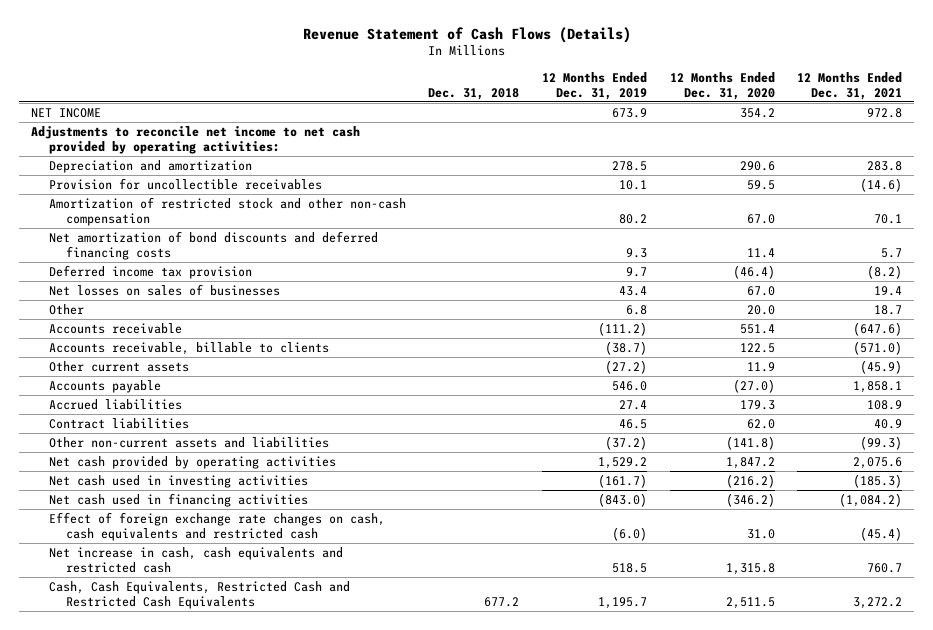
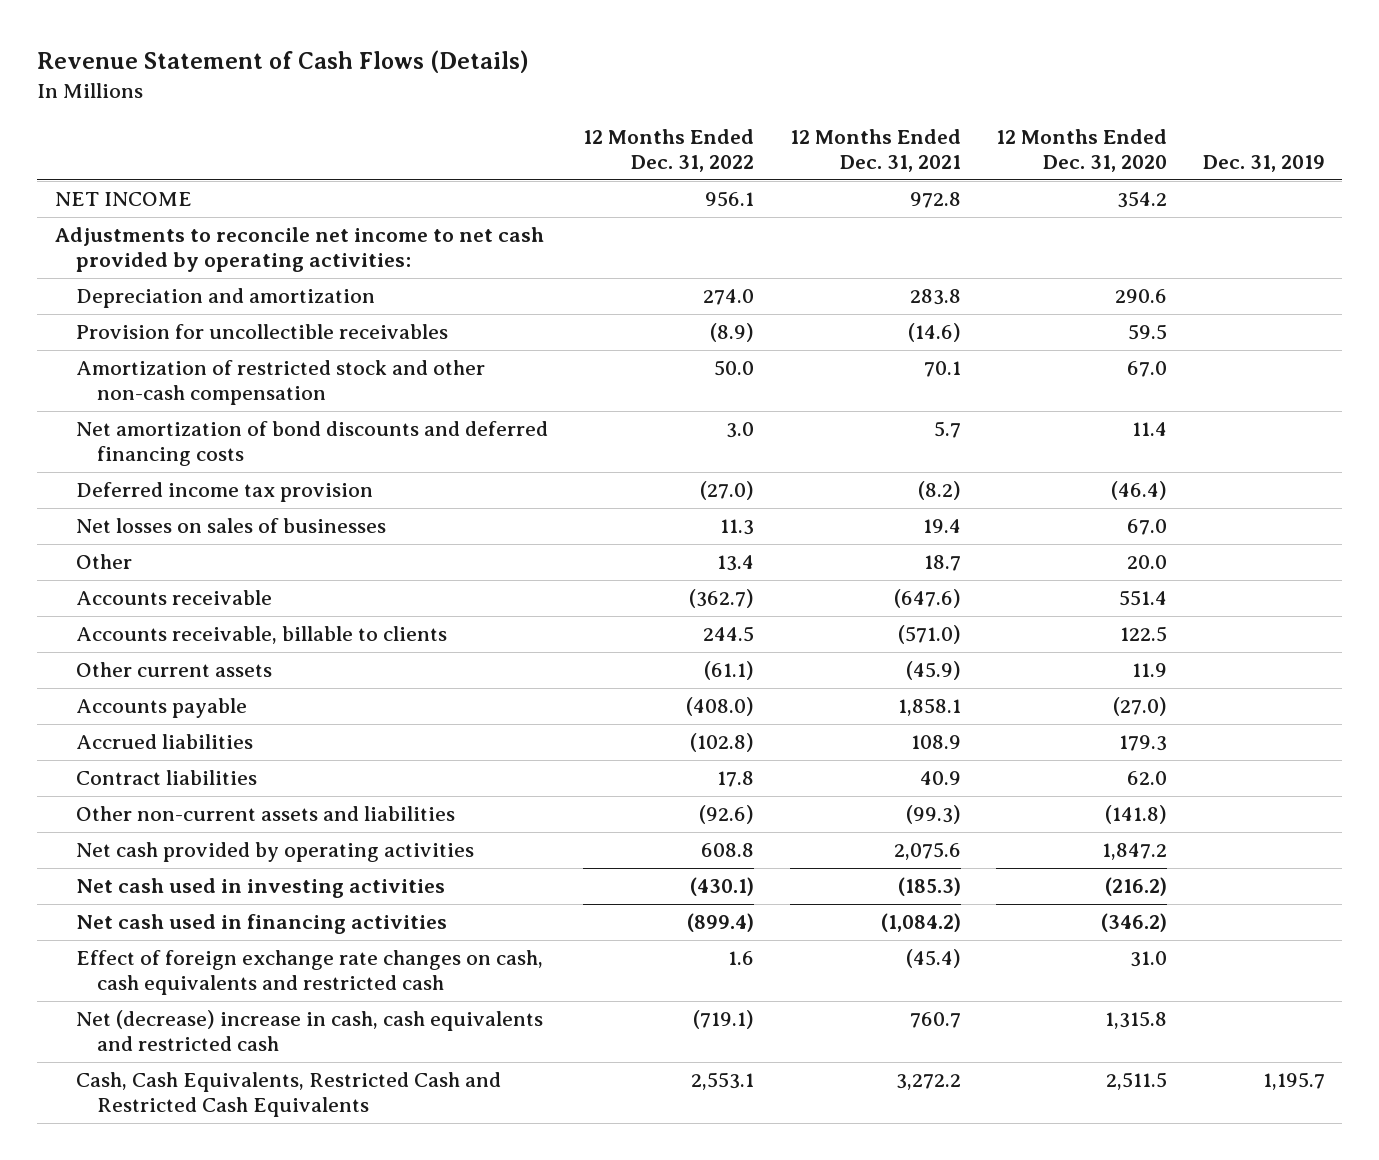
- | Dec. 31, 2018 | 12 Months Ended Dec. 31, 2019 | 12 Months Ended Dec. 31, 2020 | 12 Months Ended Dec. 31, 2021
+ | 12 Months Ended Dec. 31, 2022 | 12 Months Ended Dec. 31, 2021 | 12 Months Ended Dec. 31, 2020 | Dec. 31, 2019
- Net increase in cash, cash equivalents and restricted cash | | 518.5 | 1,315.8 | 760.7
+ Net (decrease) increase in cash, cash equivalents and restricted cash | (719.1) | 760.7 | 1,315.8 |

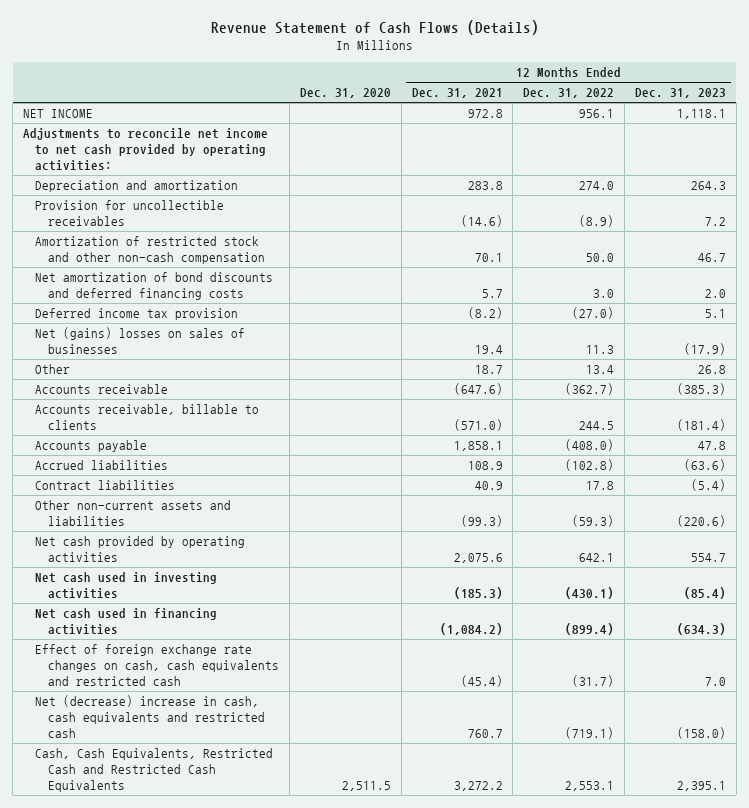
- | 12 Months Ended Dec. 31, 2022 | 12 Months Ended Dec. 31, 2021 | 12 Months Ended Dec. 31, 2020 | Dec. 31, 2019
+ | Dec. 31, 2020 | 12 Months Ended Dec. 31, 2021 | 12 Months Ended Dec. 31, 2022 | 12 Months Ended Dec. 31, 2023
- Net losses on sales of businesses | 11.3 | 19.4 | 67.0 |
+ Net (gains) losses on sales of businesses | | 19.4 | 11.3 | (17.9)
- Other current assets | (61.1) | (45.9) | 11.9 |
- Other non-current assets and liabilities | (92.6) | (99.3) | (141.8) |
- Net cash provided by operating activities | 608.8 | 2,075.6 | 1,847.2 |
+ Other non-current assets and liabilities | | (99.3) | (59.3) | (220.6)
+ Net cash provided by operating activities | | 2,075.6 | 642.1 | 554.7
- Effect of foreign exchange rate changes on cash, cash equivalents and restricted cash | 1.6 | (45.4) | 31.0 |
+ Effect of foreign exchange rate changes on cash, cash equivalents and restricted cash | | (45.4) | (31.7) | 7.0

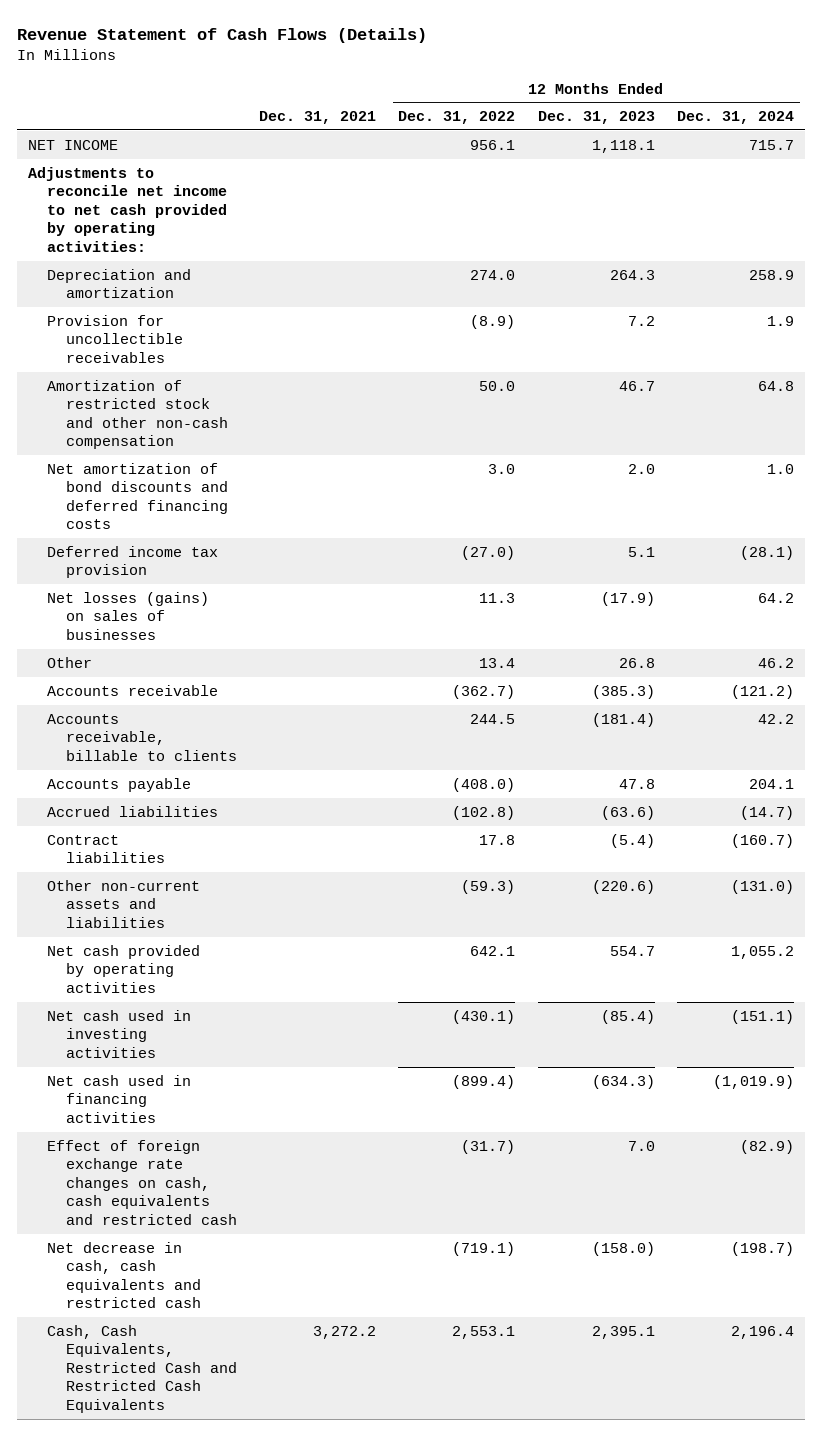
- | Dec. 31, 2020 | 12 Months Ended Dec. 31, 2021 | 12 Months Ended Dec. 31, 2022 | 12 Months Ended Dec. 31, 2023
+ | Dec. 31, 2021 | 12 Months Ended Dec. 31, 2022 | 12 Months Ended Dec. 31, 2023 | 12 Months Ended Dec. 31, 2024
- Net (gains) losses on sales of businesses | | 19.4 | 11.3 | (17.9)
+ Net losses (gains) on sales of businesses | | 11.3 | (17.9) | 64.2
- Net (decrease) increase in cash, cash equivalents and restricted cash | | 760.7 | (719.1) | (158.0)
+ Net decrease in cash, cash equivalents and restricted cash | | (719.1) | (158.0) | (198.7)

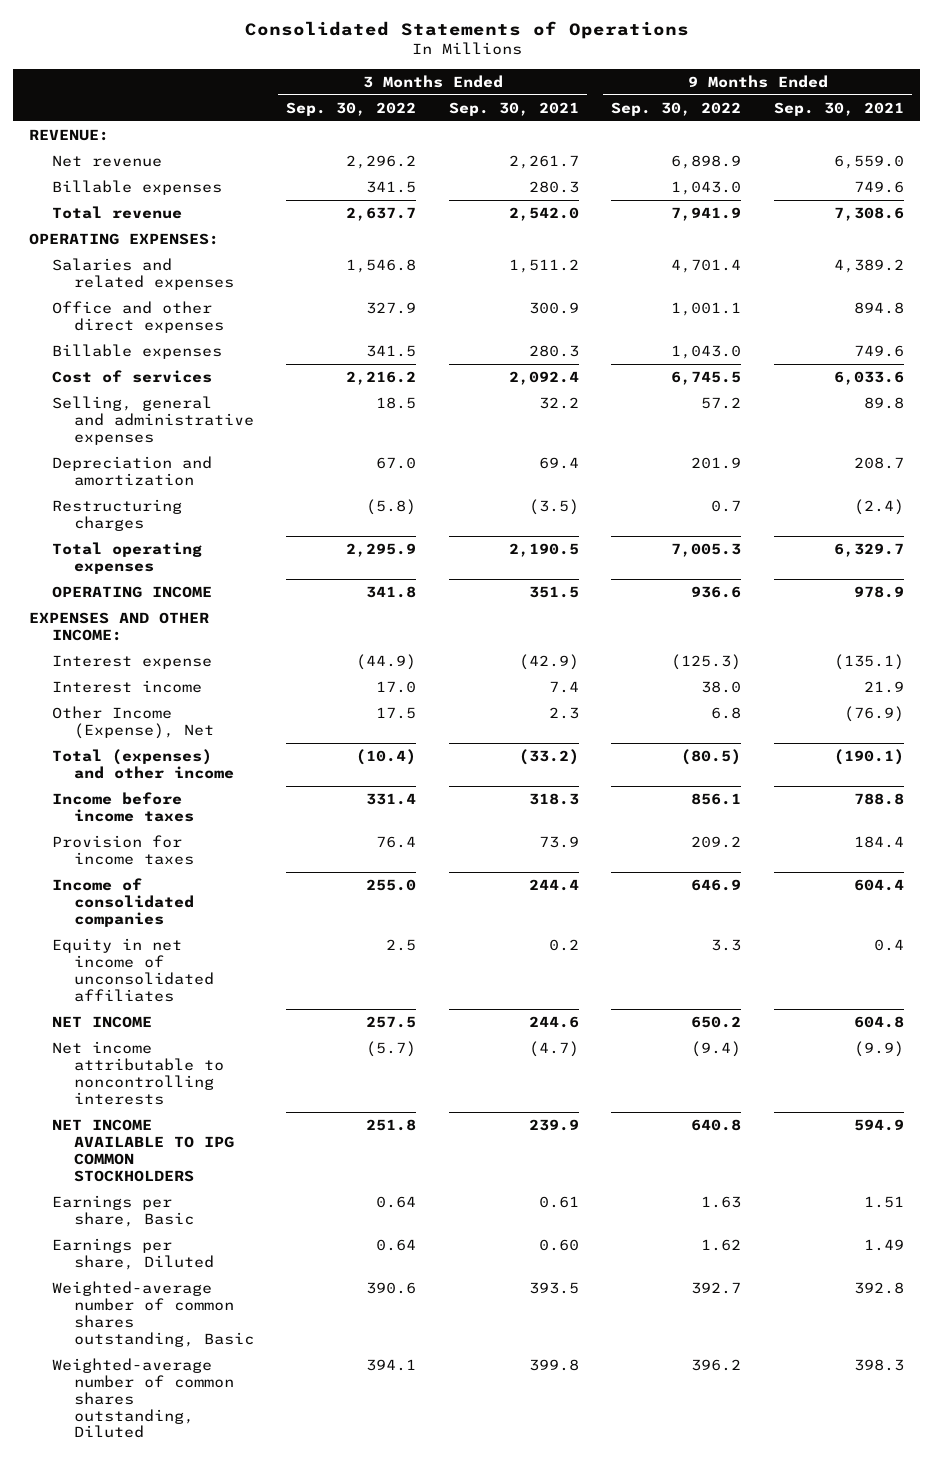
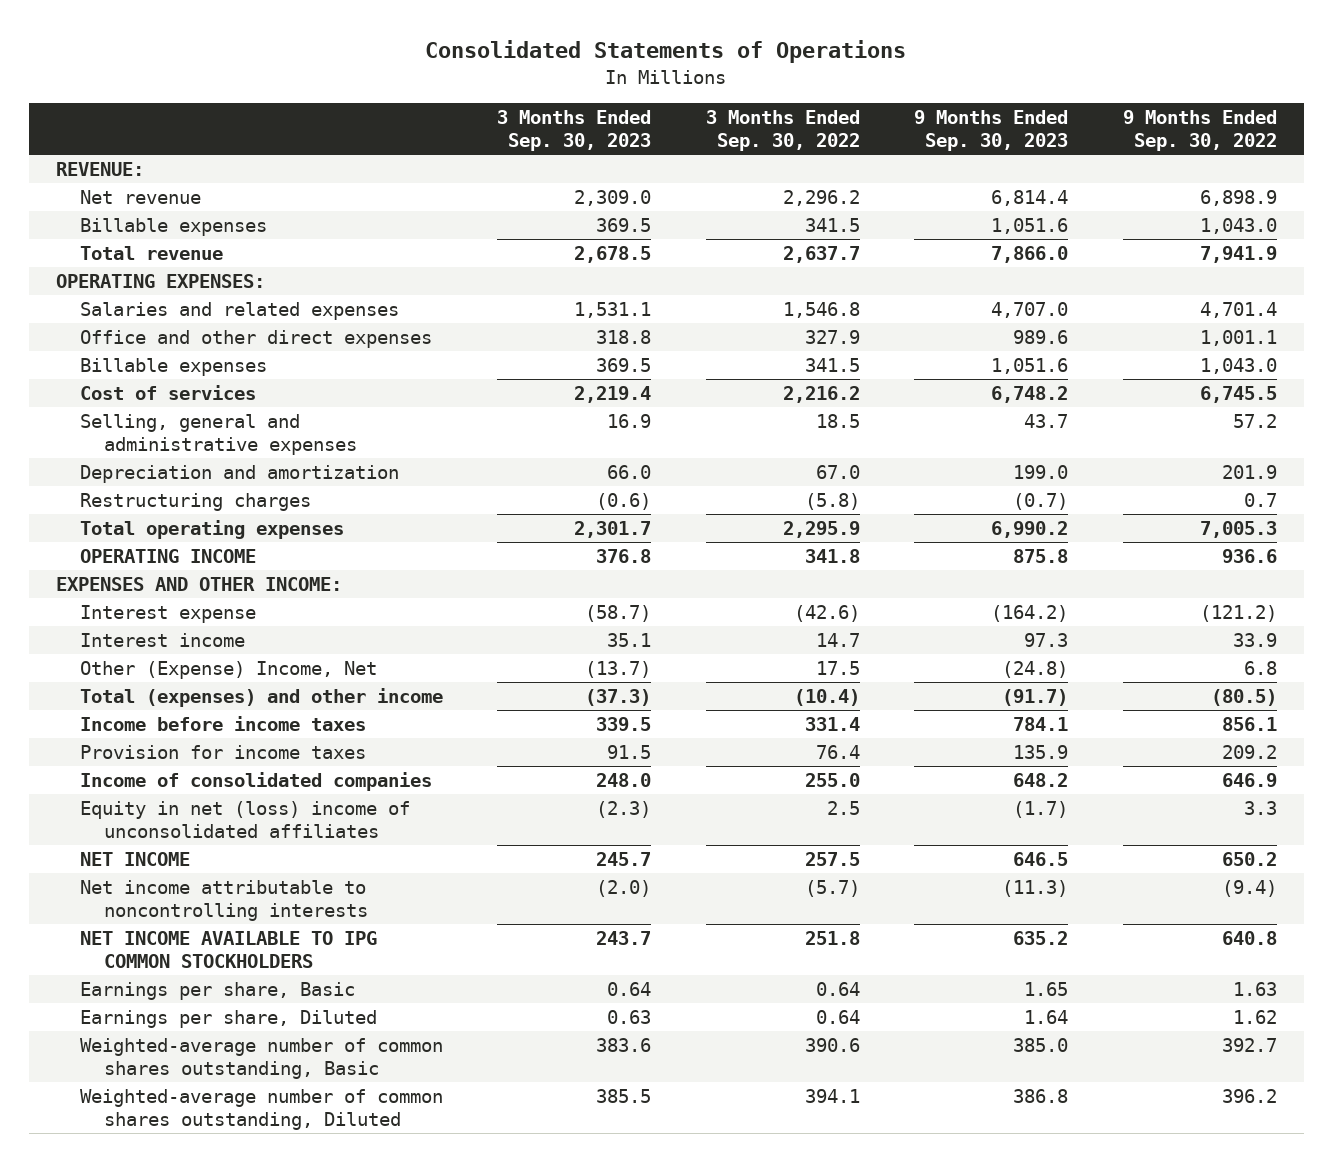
- | 3 Months Ended Sep. 30, 2022 | 3 Months Ended Sep. 30, 2021 | 9 Months Ended Sep. 30, 2022 | 9 Months Ended Sep. 30, 2021
+ | 3 Months Ended Sep. 30, 2023 | 3 Months Ended Sep. 30, 2022 | 9 Months Ended Sep. 30, 2023 | 9 Months Ended Sep. 30, 2022
- Interest expense | (44.9) | (42.9) | (125.3) | (135.1)
- Interest income | 17.0 | 7.4 | 38.0 | 21.9
- Other Income (Expense), Net | 17.5 | 2.3 | 6.8 | (76.9)
+ Interest expense | (58.7) | (42.6) | (164.2) | (121.2)
+ Interest income | 35.1 | 14.7 | 97.3 | 33.9
+ Other (Expense) Income, Net | (13.7) | 17.5 | (24.8) | 6.8
- Equity in net income of unconsolidated affiliates | 2.5 | 0.2 | 3.3 | 0.4
+ Equity in net (loss) income of unconsolidated affiliates | (2.3) | 2.5 | (1.7) | 3.3

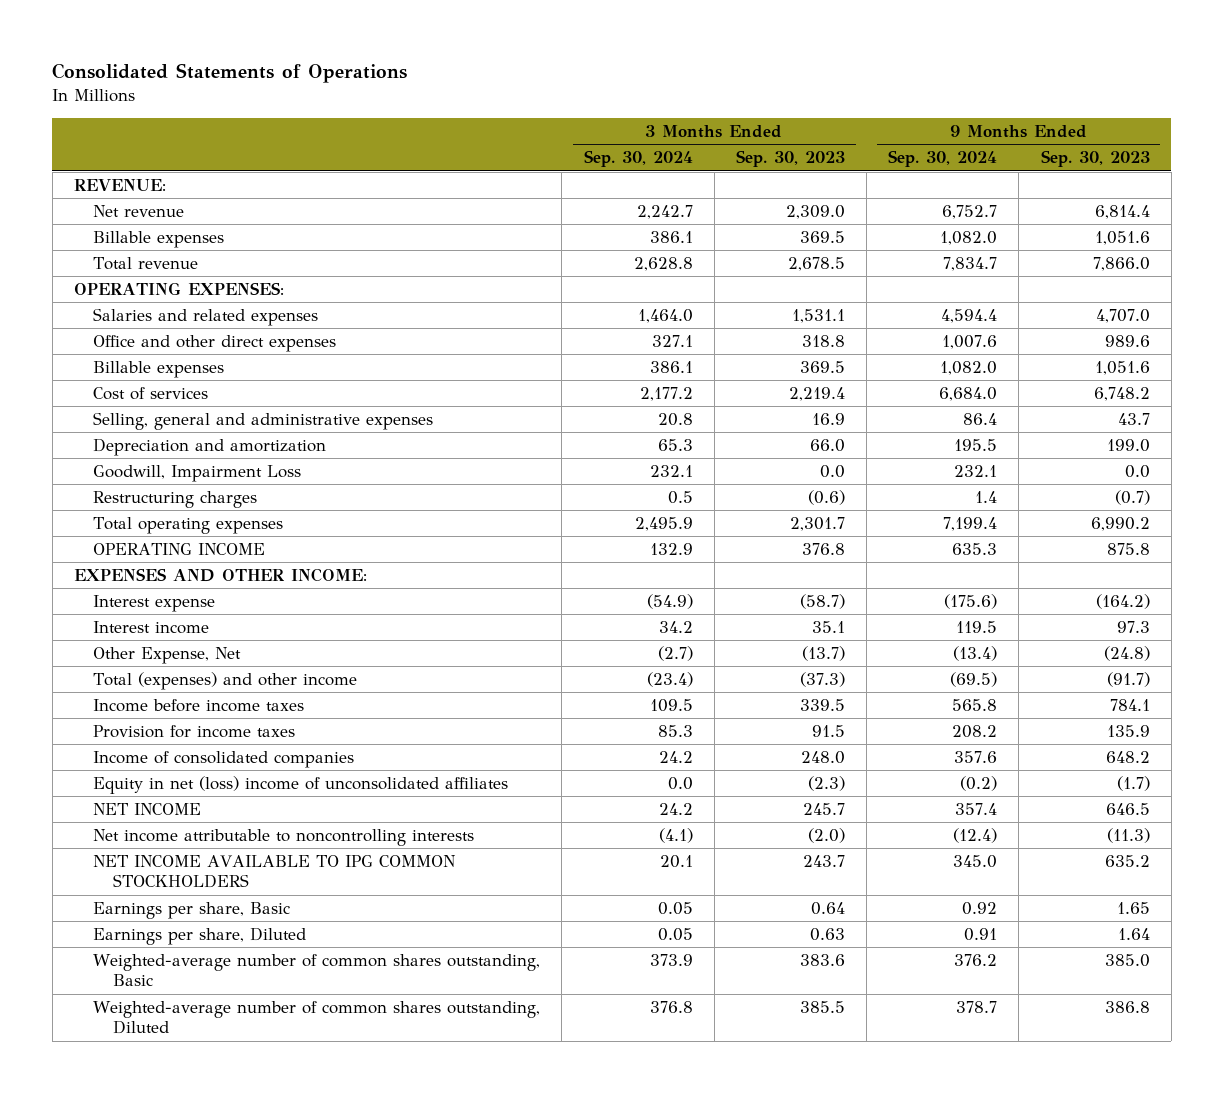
- | 3 Months Ended Sep. 30, 2023 | 3 Months Ended Sep. 30, 2022 | 9 Months Ended Sep. 30, 2023 | 9 Months Ended Sep. 30, 2022
+ | 3 Months Ended Sep. 30, 2024 | 3 Months Ended Sep. 30, 2023 | 9 Months Ended Sep. 30, 2024 | 9 Months Ended Sep. 30, 2023
+ Goodwill, Impairment Loss | 232.1 | 0.0 | 232.1 | 0.0
- Other (Expense) Income, Net | (13.7) | 17.5 | (24.8) | 6.8
+ Other Expense, Net | (2.7) | (13.7) | (13.4) | (24.8)

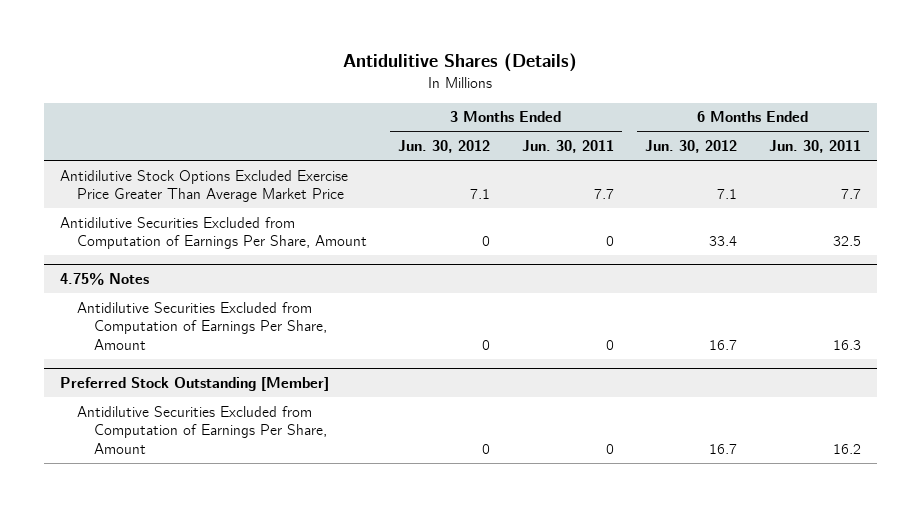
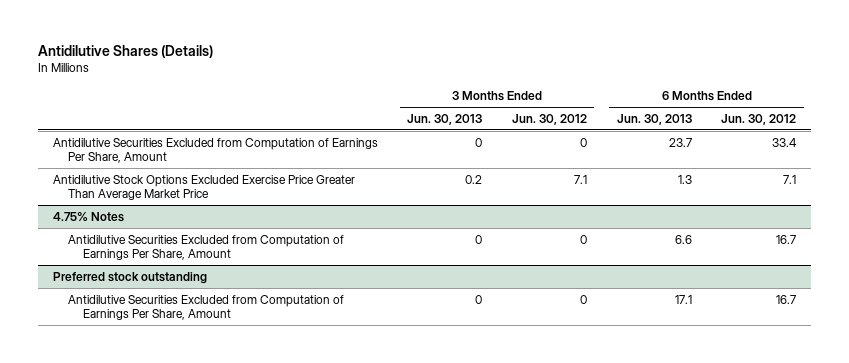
- Antidulitive Shares (Details)
+ Antidilutive Shares (Details)
- | 3 Months Ended Jun. 30, 2012 | 3 Months Ended Jun. 30, 2011 | 6 Months Ended Jun. 30, 2012 | 6 Months Ended Jun. 30, 2011
+ | 3 Months Ended Jun. 30, 2013 | 3 Months Ended Jun. 30, 2012 | 6 Months Ended Jun. 30, 2013 | 6 Months Ended Jun. 30, 2012
moved down: Antidilutive Stock Options Excluded Exercise Price Greater Than Average Market Price | 0.2 | 7.1 | 1.3 | 7.1
- Preferred Stock Outstanding [Member]
+ Preferred stock outstanding

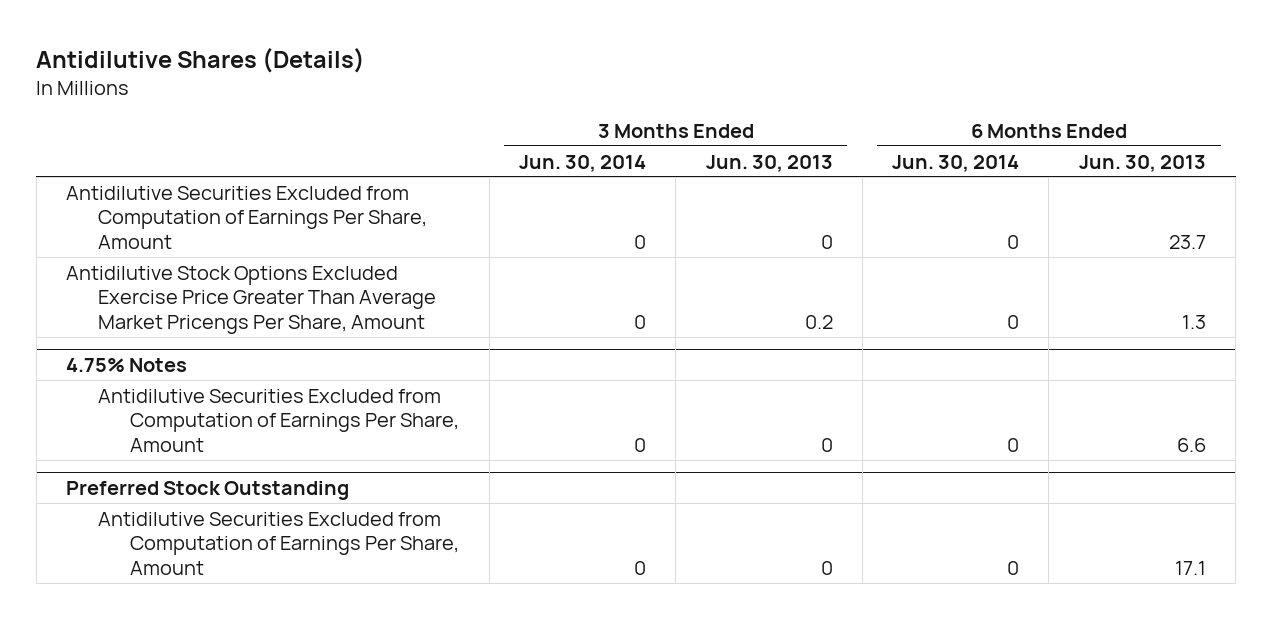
- | 3 Months Ended Jun. 30, 2013 | 3 Months Ended Jun. 30, 2012 | 6 Months Ended Jun. 30, 2013 | 6 Months Ended Jun. 30, 2012
+ | 3 Months Ended Jun. 30, 2014 | 3 Months Ended Jun. 30, 2013 | 6 Months Ended Jun. 30, 2014 | 6 Months Ended Jun. 30, 2013
- Antidilutive Stock Options Excluded Exercise Price Greater Than Average Market Price | 0.2 | 7.1 | 1.3 | 7.1
+ Antidilutive Stock Options Excluded Exercise Price Greater Than Average Market Pricengs Per Share, Amount | 0 | 0.2 | 0 | 1.3
- Preferred stock outstanding
+ Preferred Stock Outstanding

